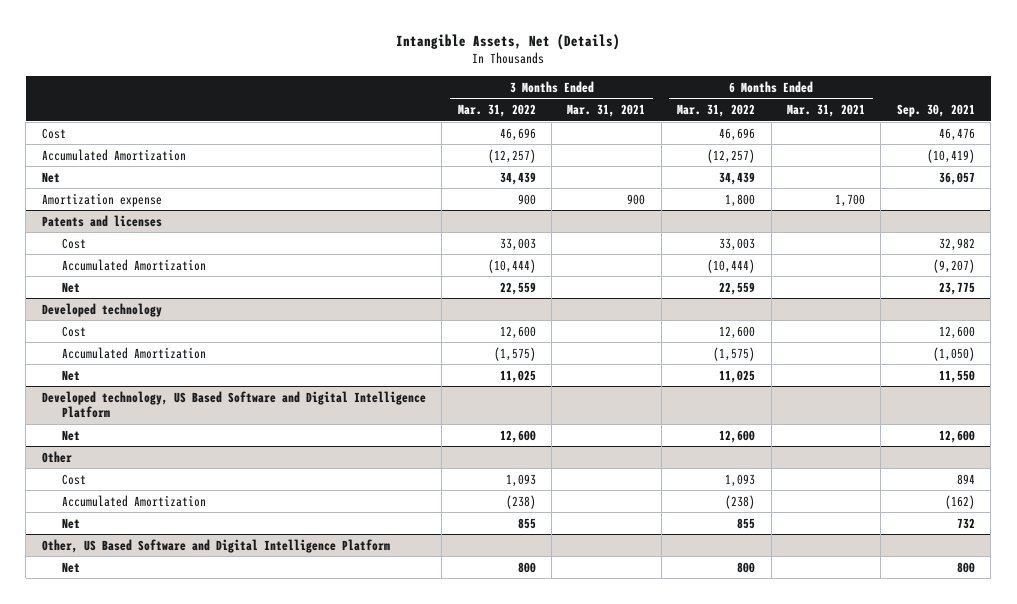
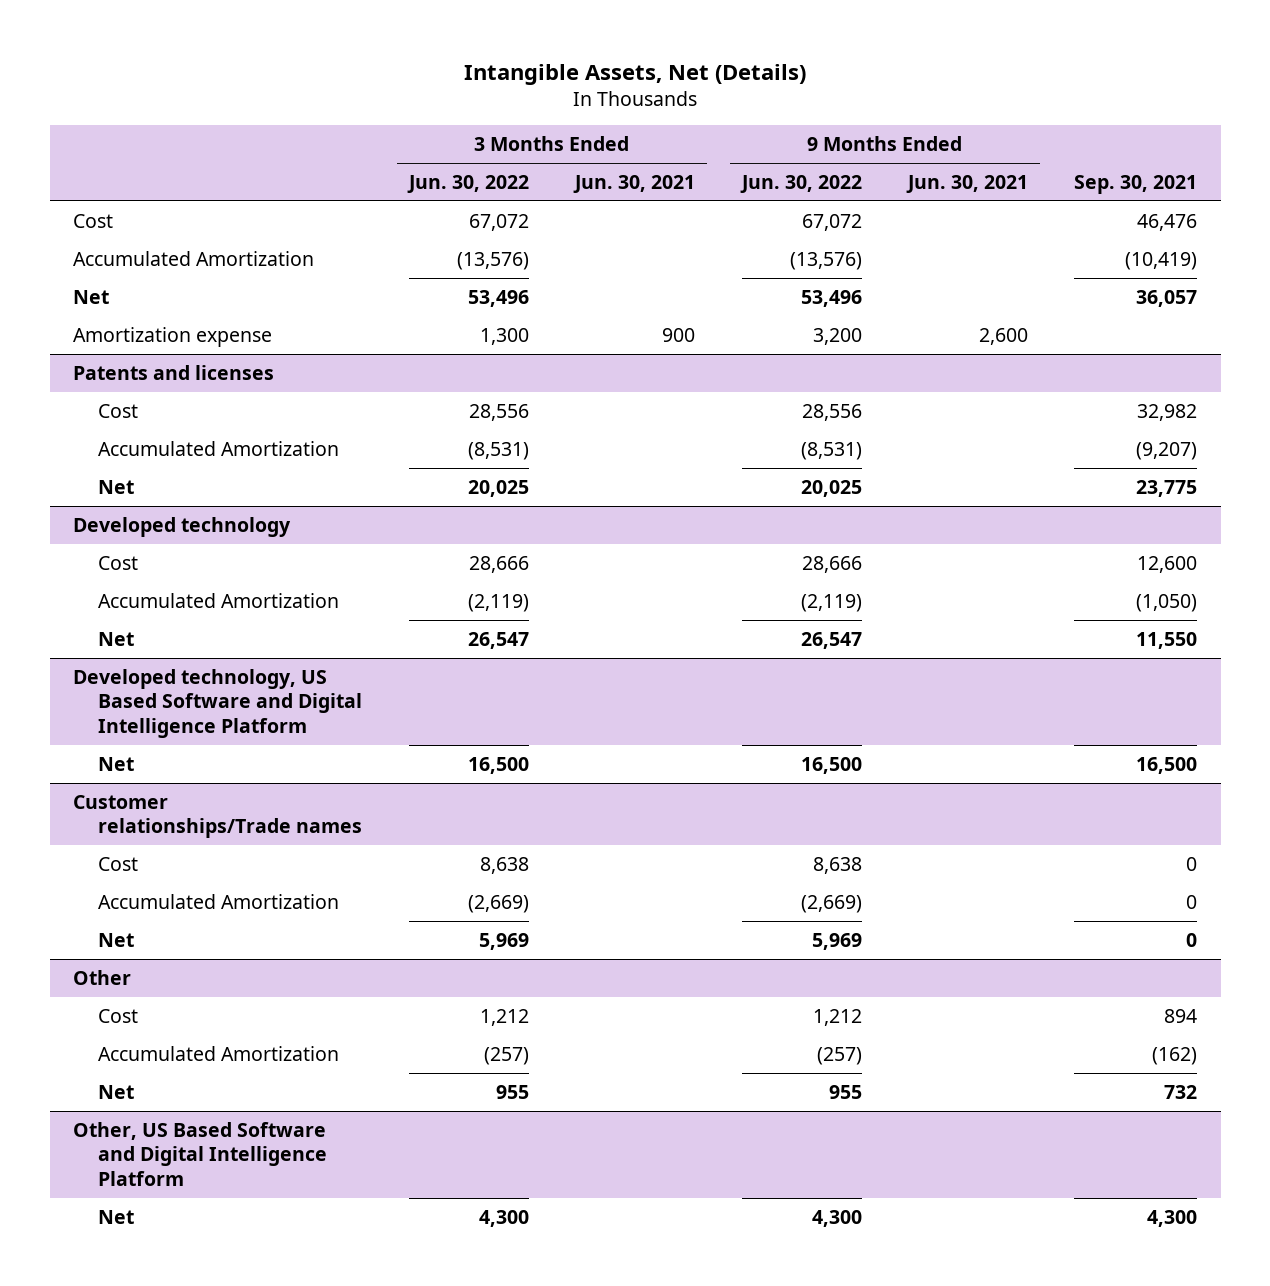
- | 3 Months Ended Mar. 31, 2022 | 3 Months Ended Mar. 31, 2021 | 6 Months Ended Mar. 31, 2022 | 6 Months Ended Mar. 31, 2021 | Sep. 30, 2021
+ | 3 Months Ended Jun. 30, 2022 | 3 Months Ended Jun. 30, 2021 | 9 Months Ended Jun. 30, 2022 | 9 Months Ended Jun. 30, 2021 | Sep. 30, 2021
@ Developed technology, US Based Software and Digital Intelligence Platform
- Net | 12,600 | | 12,600 | | 12,600
+ Net | 16,500 | | 16,500 | | 16,500
+ Customer relationships/Trade names
+ Cost | 8,638 | | 8,638 | | 0
+ Accumulated Amortization | (2,669) | | (2,669) | | 0
+ Net | 5,969 | | 5,969 | | 0
@ Other, US Based Software and Digital Intelligence Platform
- Net | 800 | | 800 | | 800
+ Net | 4,300 | | 4,300 | | 4,300

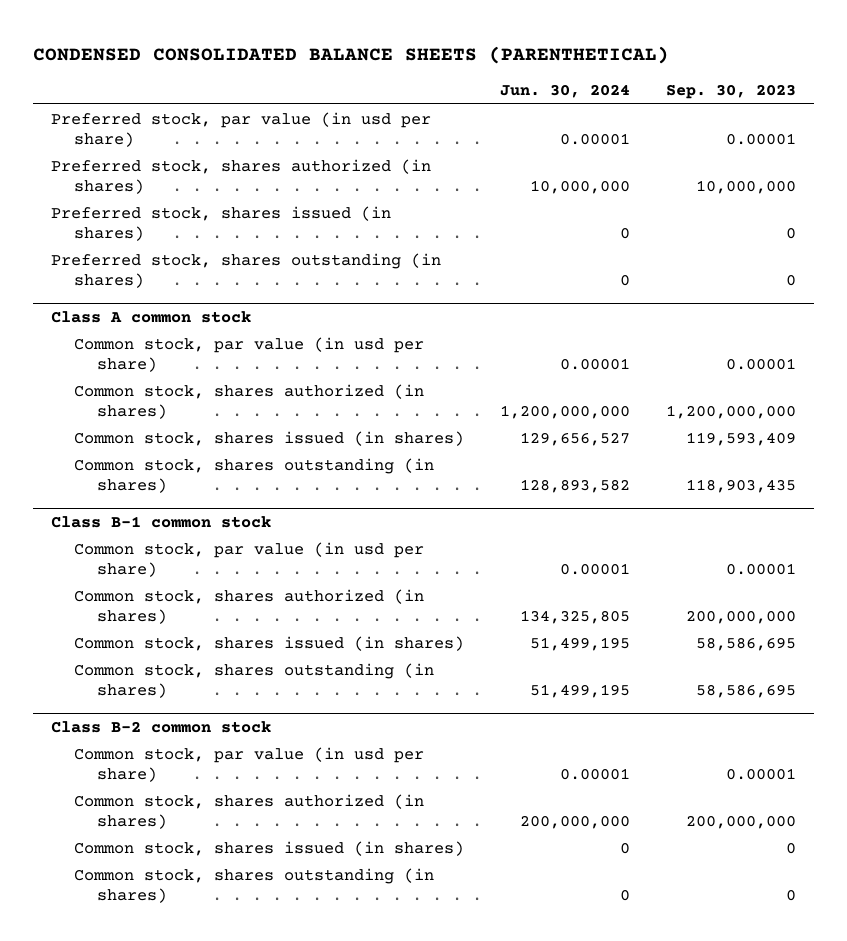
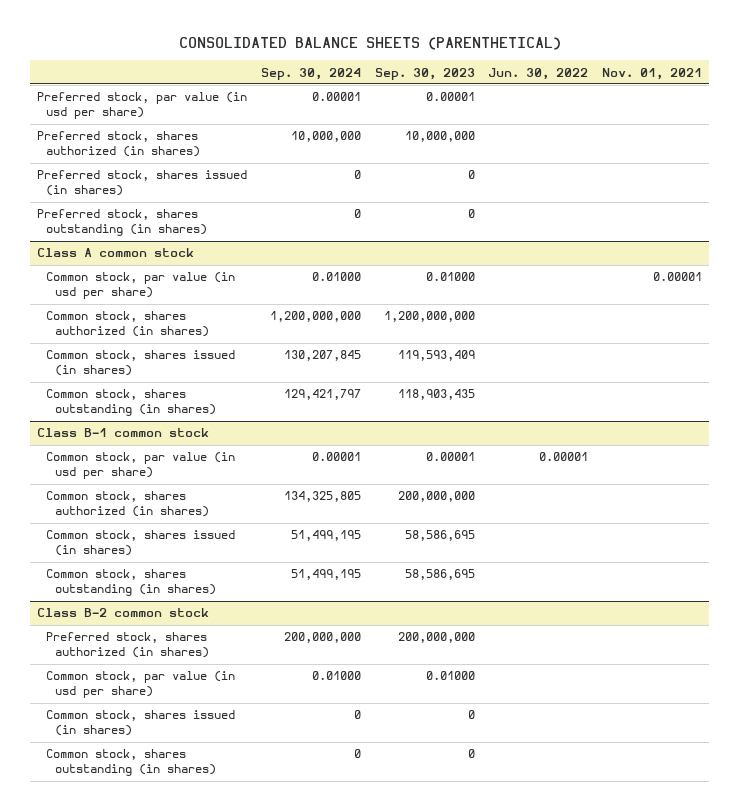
- CONDENSED CONSOLIDATED BALANCE SHEETS (PARENTHETICAL)
+ CONSOLIDATED BALANCE SHEETS (PARENTHETICAL)
- | Jun. 30, 2024 | Sep. 30, 2023
+ | Sep. 30, 2024 | Sep. 30, 2023 | Jun. 30, 2022 | Nov. 01, 2021
@ Class A common stock
- Common stock, par value (in usd per share) | 0.00001 | 0.00001
+ Common stock, par value (in usd per share) | 0.01000 | 0.01000 | | 0.00001
@ Class B-2 common stock
- Common stock, par value (in usd per share) | 0.00001 | 0.00001
- Common stock, shares authorized (in shares) | 200,000,000 | 200,000,000
+ Preferred stock, shares authorized (in shares) | 200,000,000 | 200,000,000 | |
+ Common stock, par value (in usd per share) | 0.01000 | 0.01000 | |

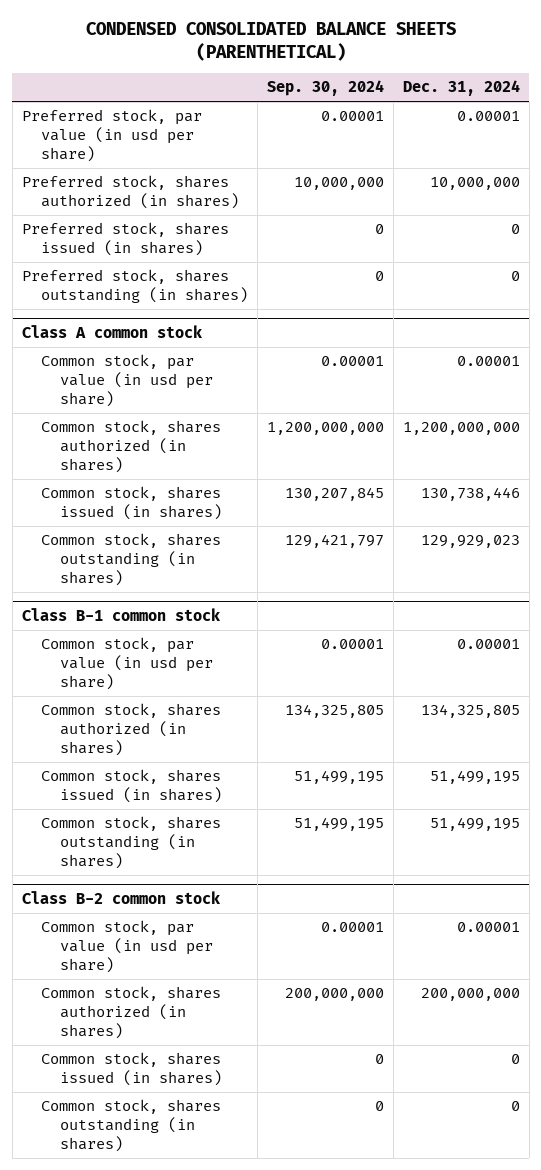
- CONSOLIDATED BALANCE SHEETS (PARENTHETICAL)
+ CONDENSED CONSOLIDATED BALANCE SHEETS (PARENTHETICAL)
- | Sep. 30, 2024 | Sep. 30, 2023 | Jun. 30, 2022 | Nov. 01, 2021
+ | Sep. 30, 2024 | Dec. 31, 2024
@ Class A common stock
- Common stock, par value (in usd per share) | 0.01000 | 0.01000 | | 0.00001
+ Common stock, par value (in usd per share) | 0.00001 | 0.00001
@ Class B-2 common stock
- Preferred stock, shares authorized (in shares) | 200,000,000 | 200,000,000 | |
- Common stock, par value (in usd per share) | 0.01000 | 0.01000 | |
+ Common stock, par value (in usd per share) | 0.00001 | 0.00001
+ Common stock, shares authorized (in shares) | 200,000,000 | 200,000,000

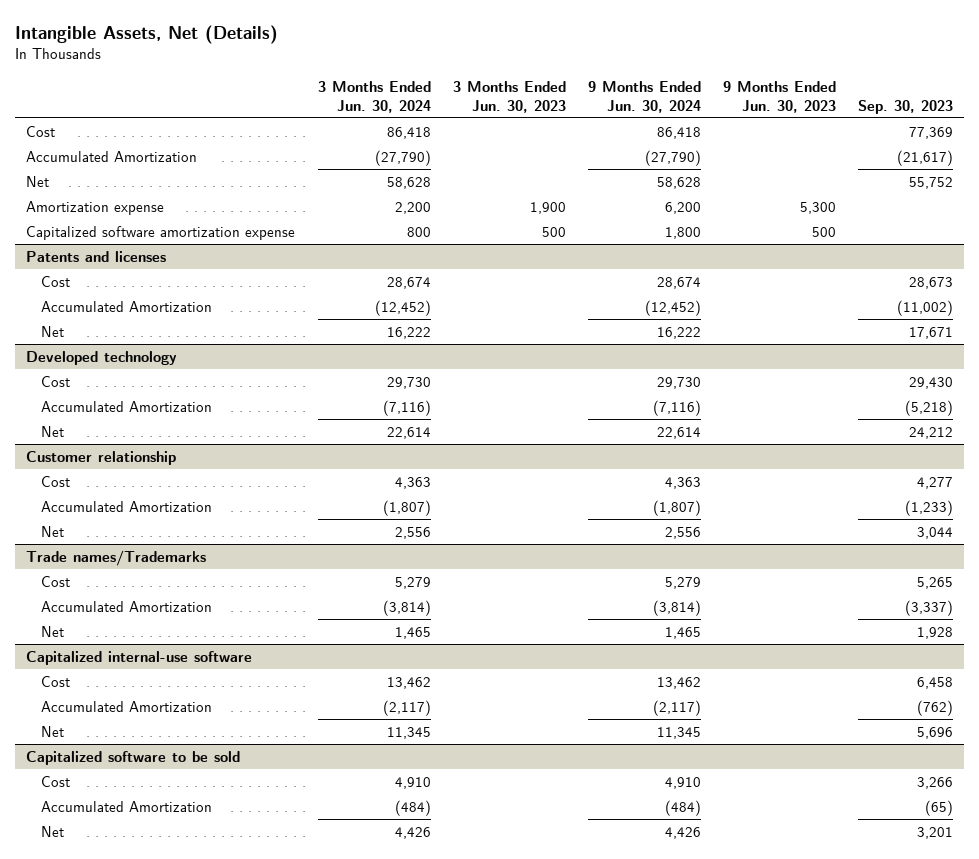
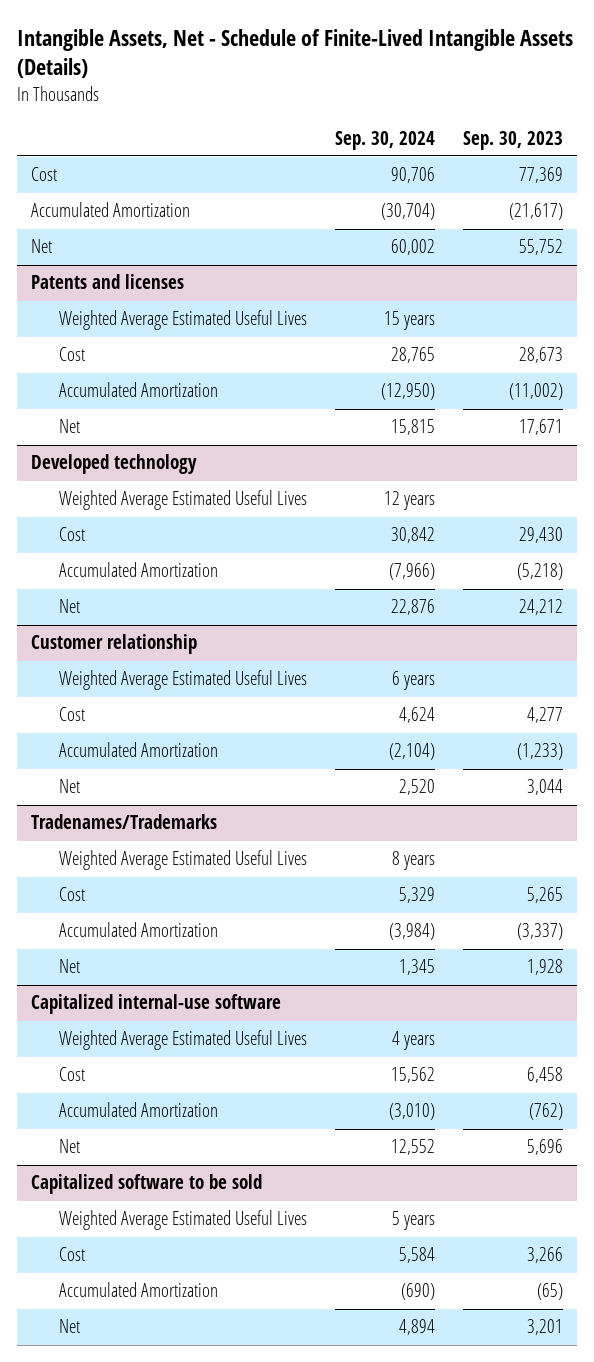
- Intangible Assets, Net (Details)
+ Intangible Assets, Net - Schedule of Finite-Lived Intangible Assets (Details)
- | 3 Months Ended Jun. 30, 2024 | 3 Months Ended Jun. 30, 2023 | 9 Months Ended Jun. 30, 2024 | 9 Months Ended Jun. 30, 2023 | Sep. 30, 2023
+ | Sep. 30, 2024 | Sep. 30, 2023
- Amortization expense | 2,200 | 1,900 | 6,200 | 5,300 |
- Capitalized software amortization expense | 800 | 500 | 1,800 | 500 |
@ Patents and licenses
+ Weighted Average Estimated Useful Lives | 15 years |
@ Developed technology
+ Weighted Average Estimated Useful Lives | 12 years |
@ Customer relationship
+ Weighted Average Estimated Useful Lives | 6 years |
- Trade names/Trademarks
+ Tradenames/Trademarks
+ Weighted Average Estimated Useful Lives | 8 years |
@ Capitalized internal-use software
+ Weighted Average Estimated Useful Lives | 4 years |
@ Capitalized software to be sold
+ Weighted Average Estimated Useful Lives | 5 years |

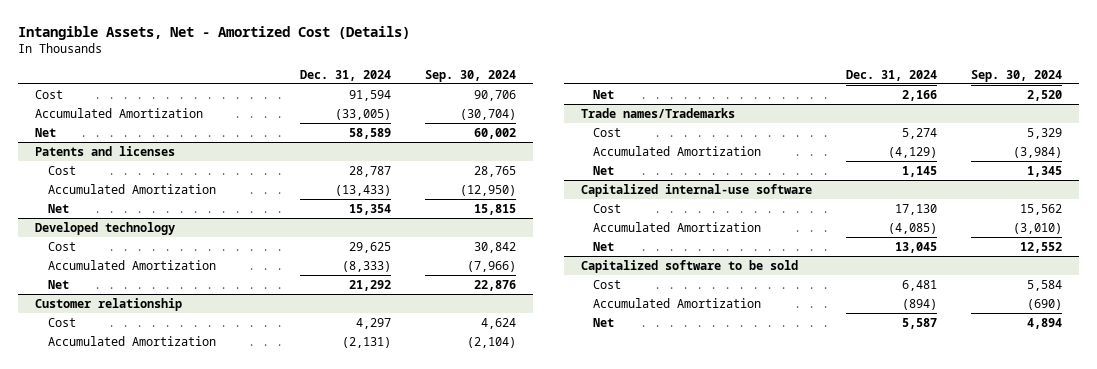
- Intangible Assets, Net - Schedule of Finite-Lived Intangible Assets (Details)
+ Intangible Assets, Net - Amortized Cost (Details)
- | Sep. 30, 2024 | Sep. 30, 2023
+ | Dec. 31, 2024 | Sep. 30, 2024
@ Patents and licenses
- Weighted Average Estimated Useful Lives | 15 years |
@ Developed technology
- Weighted Average Estimated Useful Lives | 12 years |
@ Customer relationship
- Weighted Average Estimated Useful Lives | 6 years |
- Tradenames/Trademarks
- Weighted Average Estimated Useful Lives | 8 years |
+ Trade names/Trademarks
@ Capitalized internal-use software
- Weighted Average Estimated Useful Lives | 4 years |
@ Capitalized software to be sold
- Weighted Average Estimated Useful Lives | 5 years |

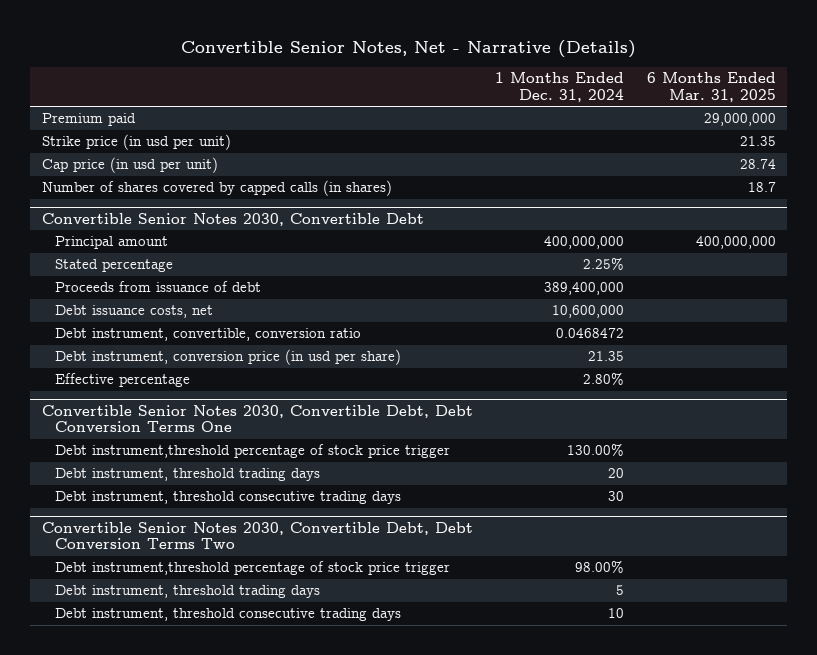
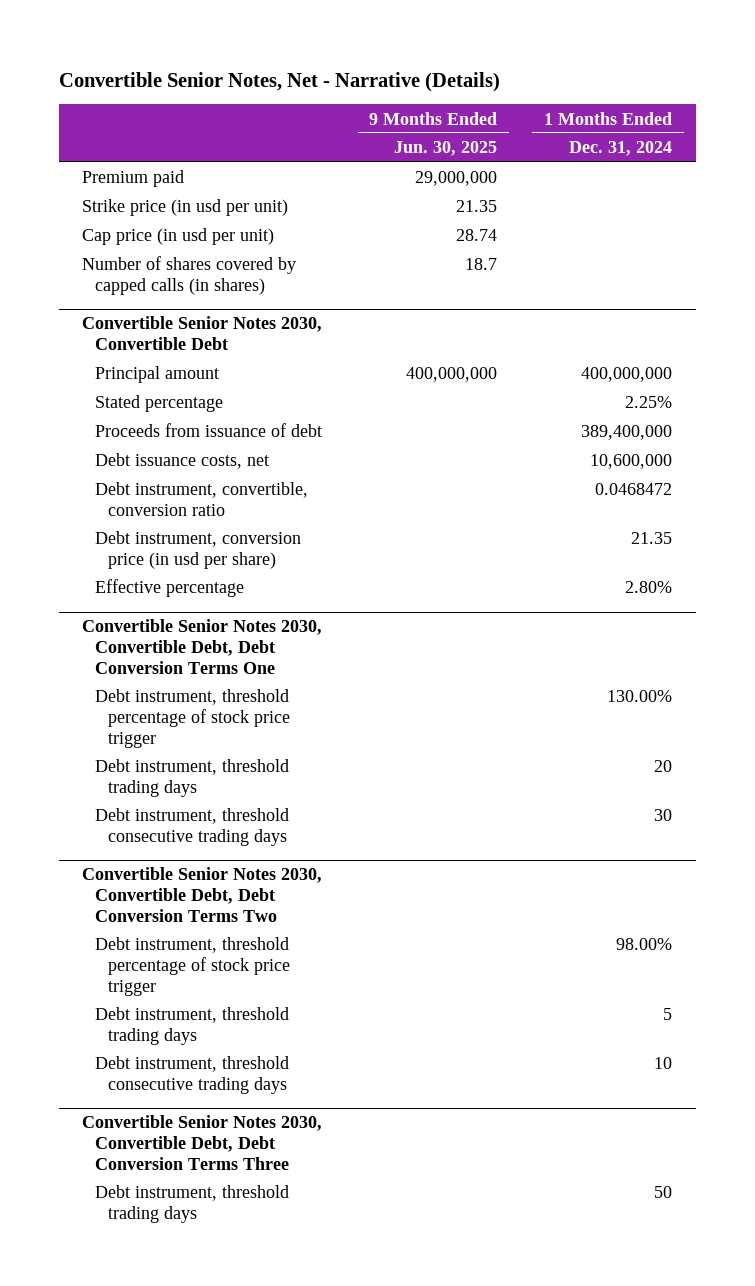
- | 1 Months Ended Dec. 31, 2024 | 6 Months Ended Mar. 31, 2025
+ | 9 Months Ended Jun. 30, 2025 | 1 Months Ended Dec. 31, 2024
@ Convertible Senior Notes 2030, Convertible Debt, Debt Conversion Terms One
- Debt instrument,threshold percentage of stock price trigger | 130.00% |
+ Debt instrument, threshold percentage of stock price trigger | | 130.00%
@ Convertible Senior Notes 2030, Convertible Debt, Debt Conversion Terms Two
- Debt instrument,threshold percentage of stock price trigger | 98.00% |
+ Debt instrument, threshold percentage of stock price trigger | | 98.00%
+ Convertible Senior Notes 2030, Convertible Debt, Debt Conversion Terms Three
+ Debt instrument, threshold trading days | | 50

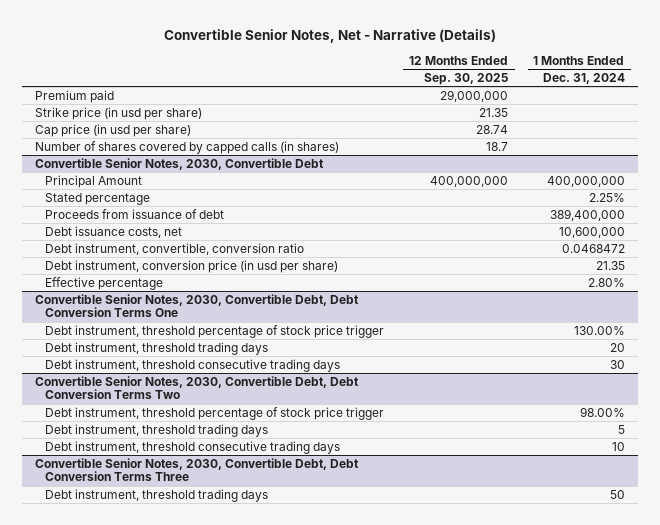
- | 9 Months Ended Jun. 30, 2025 | 1 Months Ended Dec. 31, 2024
+ | 12 Months Ended Sep. 30, 2025 | 1 Months Ended Dec. 31, 2024
- Strike price (in usd per unit) | 21.35 |
- Cap price (in usd per unit) | 28.74 |
+ Strike price (in usd per share) | 21.35 |
+ Cap price (in usd per share) | 28.74 |
- Convertible Senior Notes 2030, Convertible Debt
- Principal amount | 400,000,000 | 400,000,000
+ Convertible Senior Notes, 2030, Convertible Debt
+ Principal Amount | 400,000,000 | 400,000,000
- Convertible Senior Notes 2030, Convertible Debt, Debt Conversion Terms One
+ Convertible Senior Notes, 2030, Convertible Debt, Debt Conversion Terms One
- Convertible Senior Notes 2030, Convertible Debt, Debt Conversion Terms Two
+ Convertible Senior Notes, 2030, Convertible Debt, Debt Conversion Terms Two
- Convertible Senior Notes 2030, Convertible Debt, Debt Conversion Terms Three
+ Convertible Senior Notes, 2030, Convertible Debt, Debt Conversion Terms Three

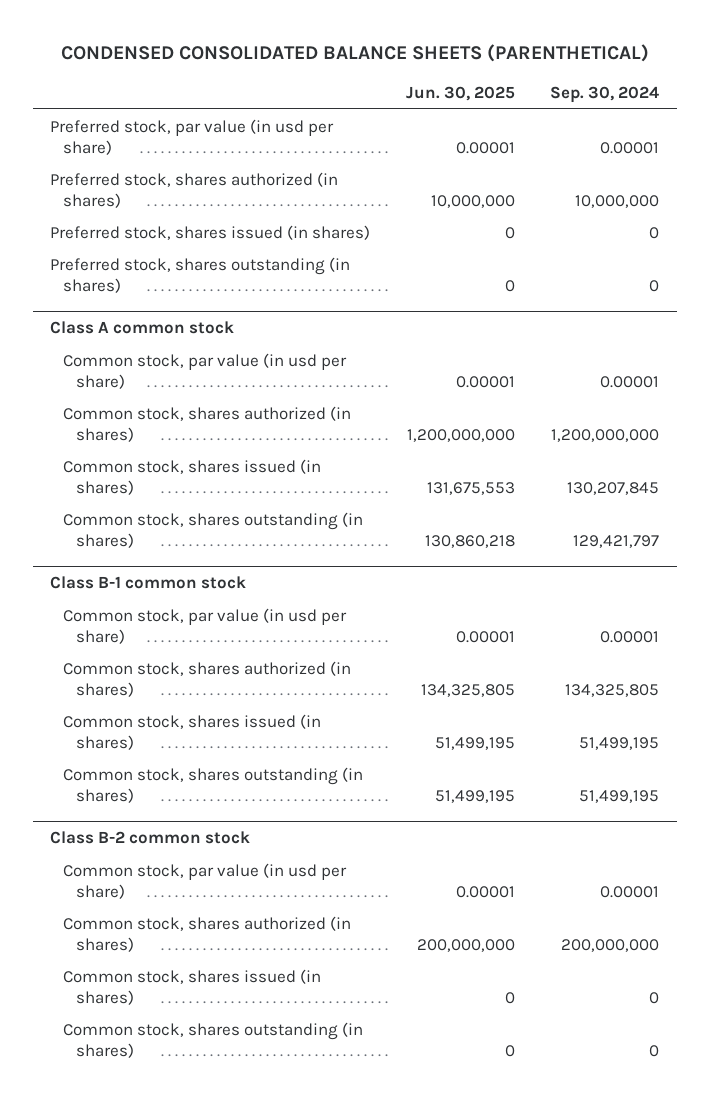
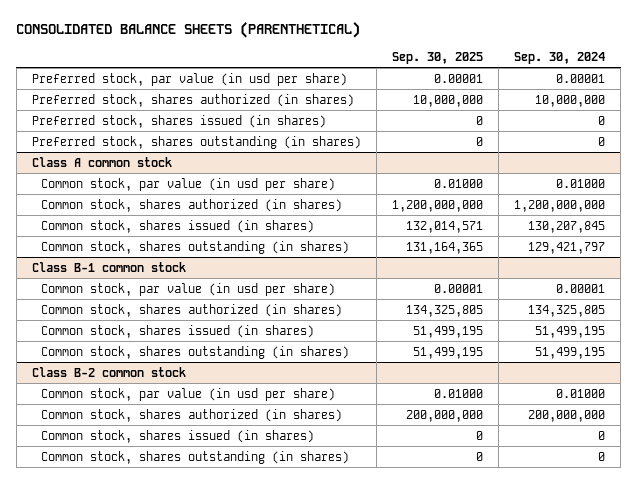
- CONDENSED CONSOLIDATED BALANCE SHEETS (PARENTHETICAL)
+ CONSOLIDATED BALANCE SHEETS (PARENTHETICAL)
- | Jun. 30, 2025 | Sep. 30, 2024
+ | Sep. 30, 2025 | Sep. 30, 2024
@ Class A common stock
- Common stock, par value (in usd per share) | 0.00001 | 0.00001
+ Common stock, par value (in usd per share) | 0.01000 | 0.01000
@ Class B-2 common stock
- Common stock, par value (in usd per share) | 0.00001 | 0.00001
+ Common stock, par value (in usd per share) | 0.01000 | 0.01000

